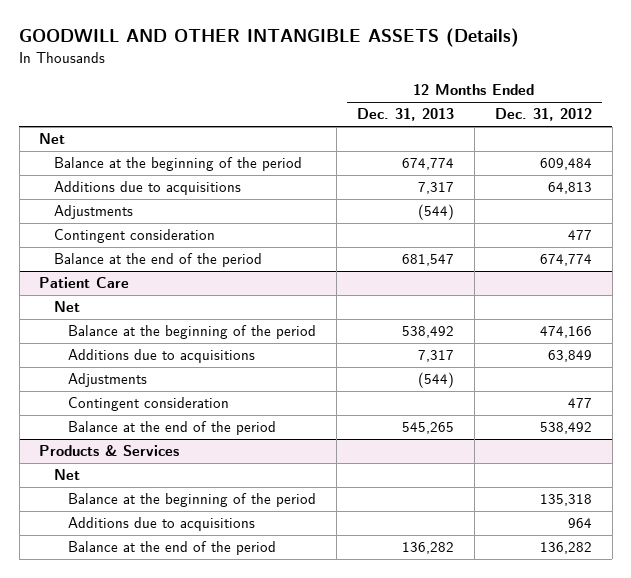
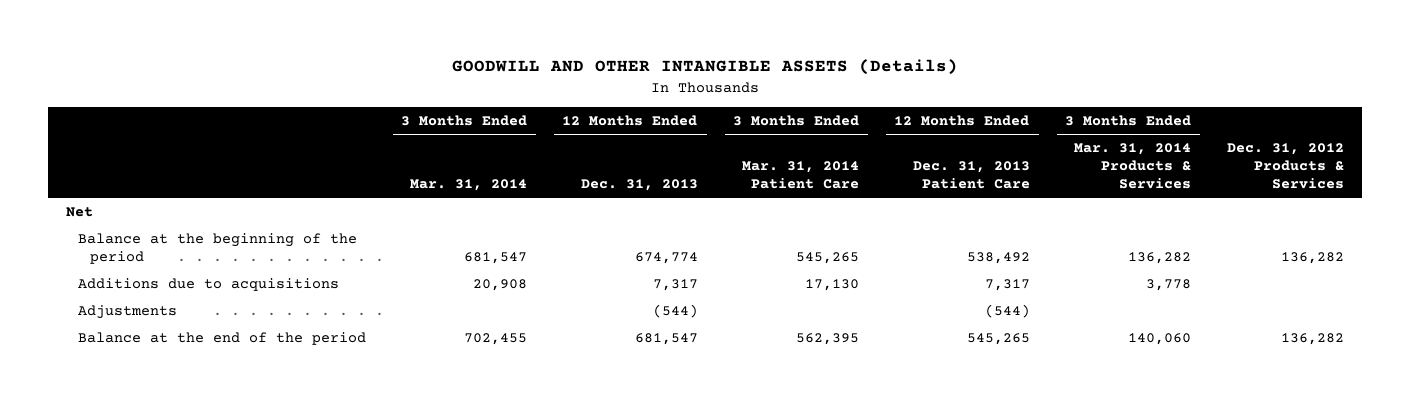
- | 12 Months Ended Dec. 31, 2013 | 12 Months Ended Dec. 31, 2012
+ | 3 Months Ended Mar. 31, 2014 | 12 Months Ended Dec. 31, 2013 | 3 Months Ended Mar. 31, 2014 Patient Care | 12 Months Ended Dec. 31, 2013 Patient Care | 3 Months Ended Mar. 31, 2014 Products & Services | Dec. 31, 2012 Products & Services
- Contingent consideration | | 477
- Patient Care
- Net
- Balance at the beginning of the period | 538,492 | 474,166
- Additions due to acquisitions | 7,317 | 63,849
- Adjustments | (544) |
- Contingent consideration | | 477
- Balance at the end of the period | 545,265 | 538,492
- Products & Services
- Net
- Balance at the beginning of the period | | 135,318
- Additions due to acquisitions | | 964
- Balance at the end of the period | 136,282 | 136,282

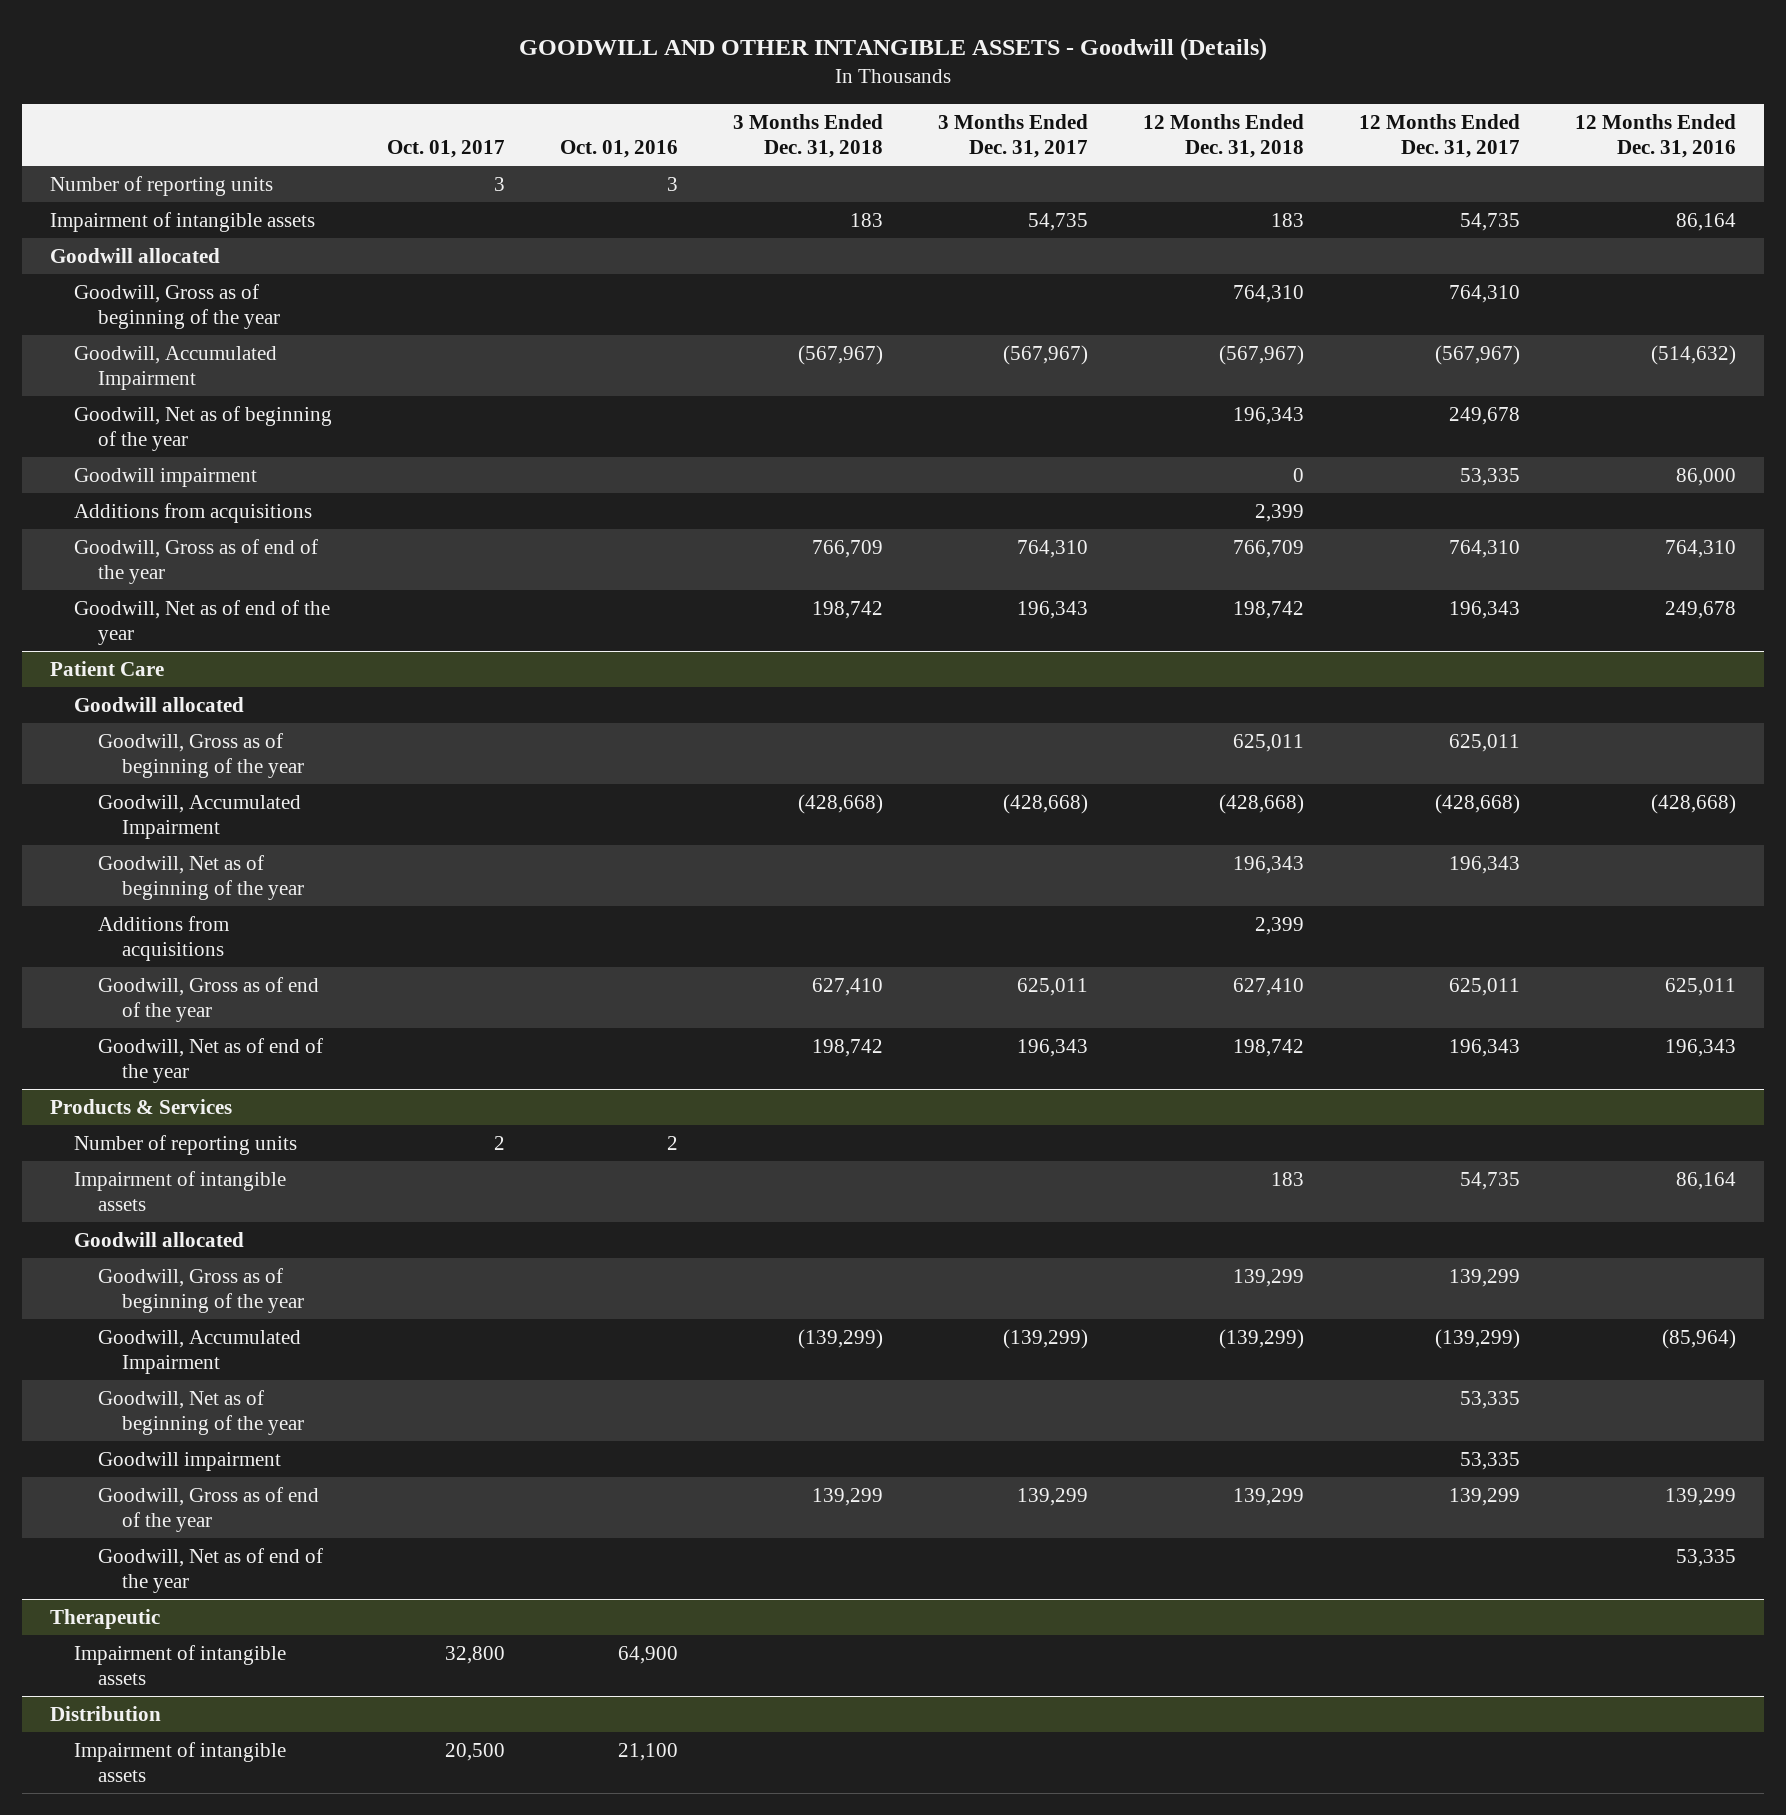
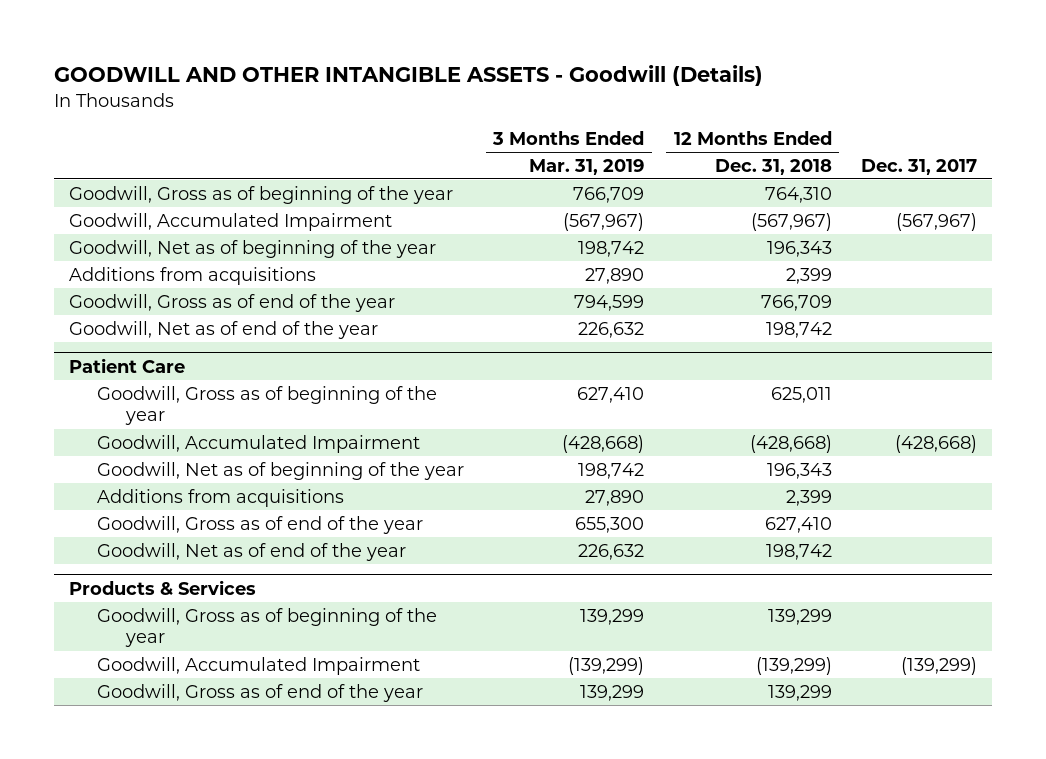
- | Oct. 01, 2017 | Oct. 01, 2016 | 3 Months Ended Dec. 31, 2018 | 3 Months Ended Dec. 31, 2017 | 12 Months Ended Dec. 31, 2018 | 12 Months Ended Dec. 31, 2017 | 12 Months Ended Dec. 31, 2016
+ | 3 Months Ended Mar. 31, 2019 | 12 Months Ended Dec. 31, 2018 | Dec. 31, 2017
- Number of reporting units | 3 | 3 | | | | |
- Impairment of intangible assets | | | 183 | 54,735 | 183 | 54,735 | 86,164
- Goodwill allocated
- Goodwill impairment | | | | | 0 | 53,335 | 86,000
@ Patient Care
- Goodwill allocated
@ Products & Services
- Number of reporting units | 2 | 2 | | | | |
- Impairment of intangible assets | | | | | 183 | 54,735 | 86,164
- Goodwill allocated
- Goodwill, Net as of beginning of the year | | | | | | 53,335 |
- Goodwill impairment | | | | | | 53,335 |
- Goodwill, Net as of end of the year | | | | | | | 53,335
- Therapeutic
- Impairment of intangible assets | 32,800 | 64,900 | | | | |
- Distribution
- Impairment of intangible assets | 20,500 | 21,100 | | | | |

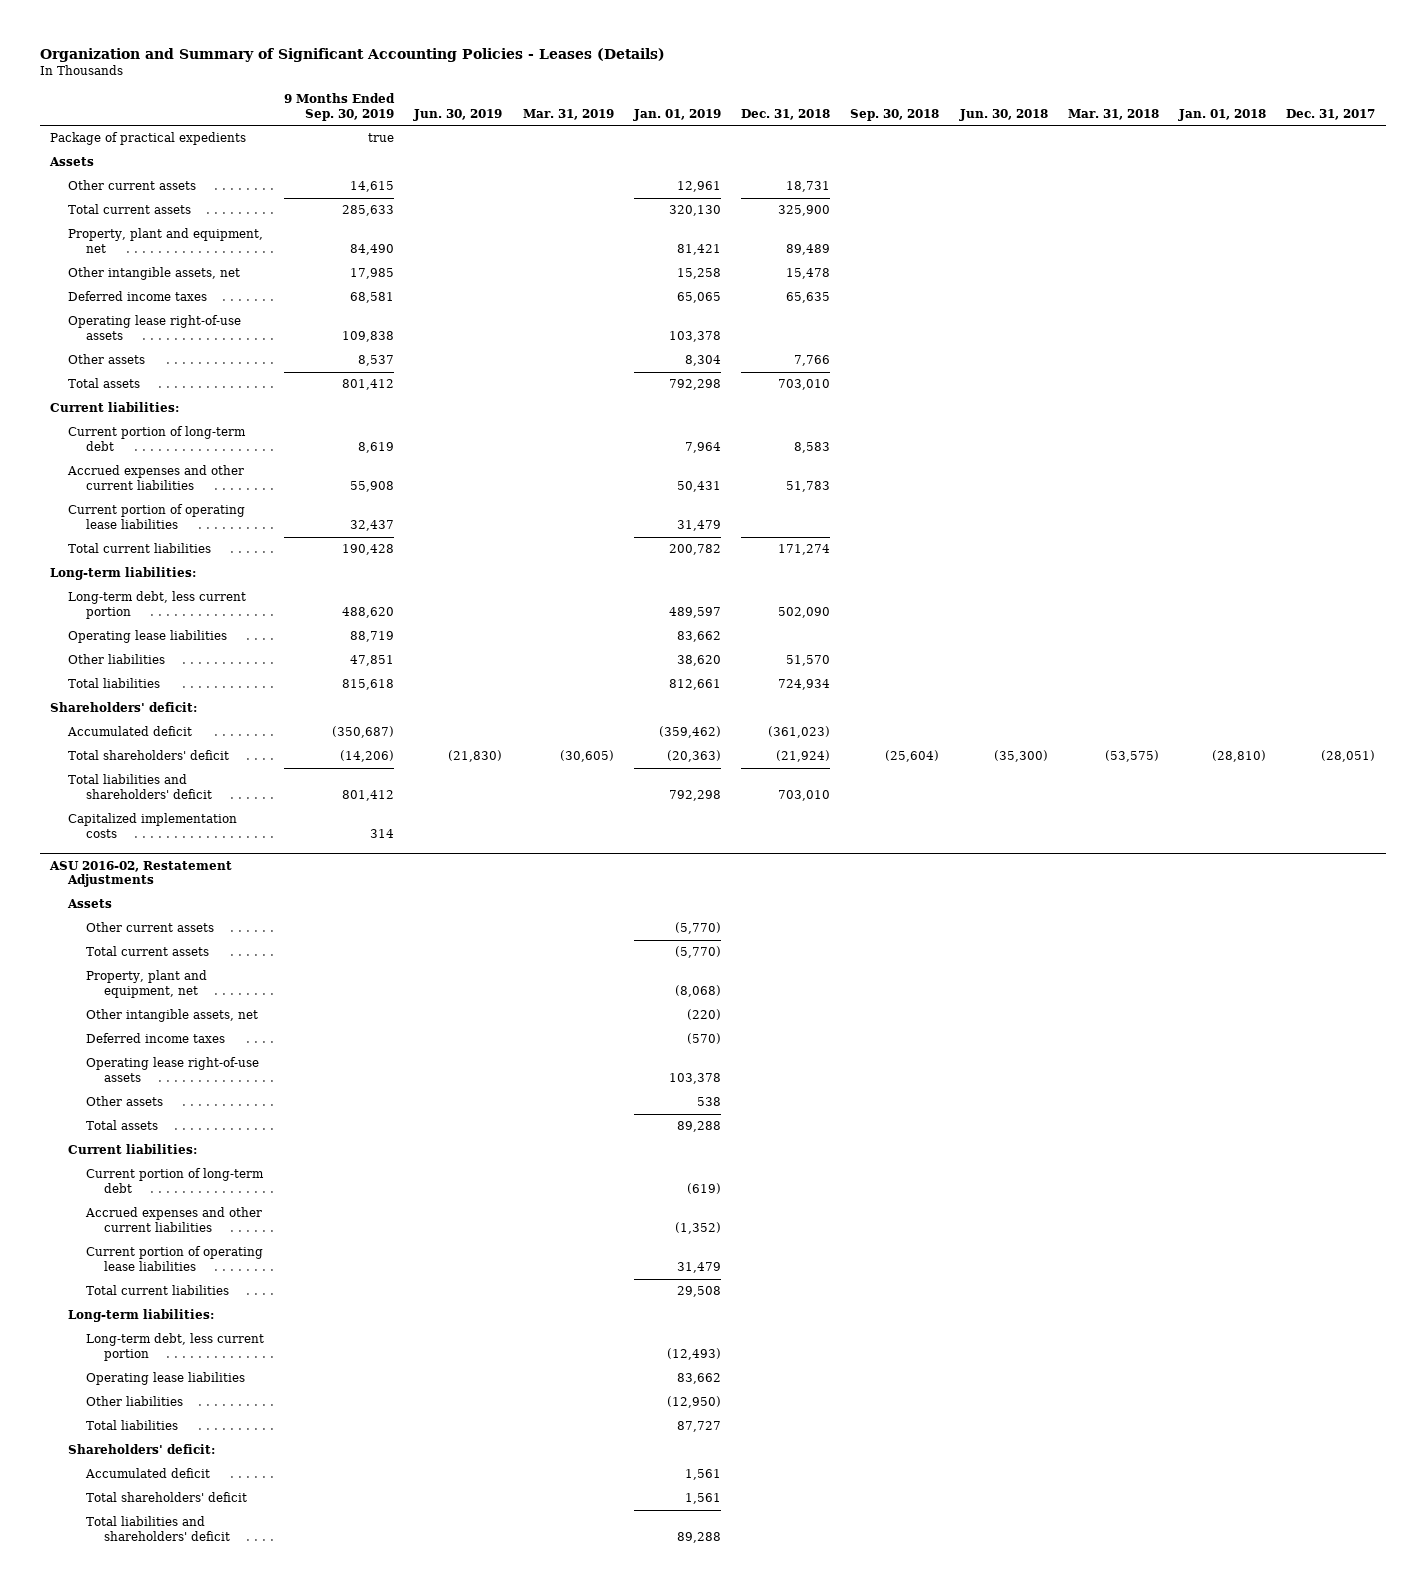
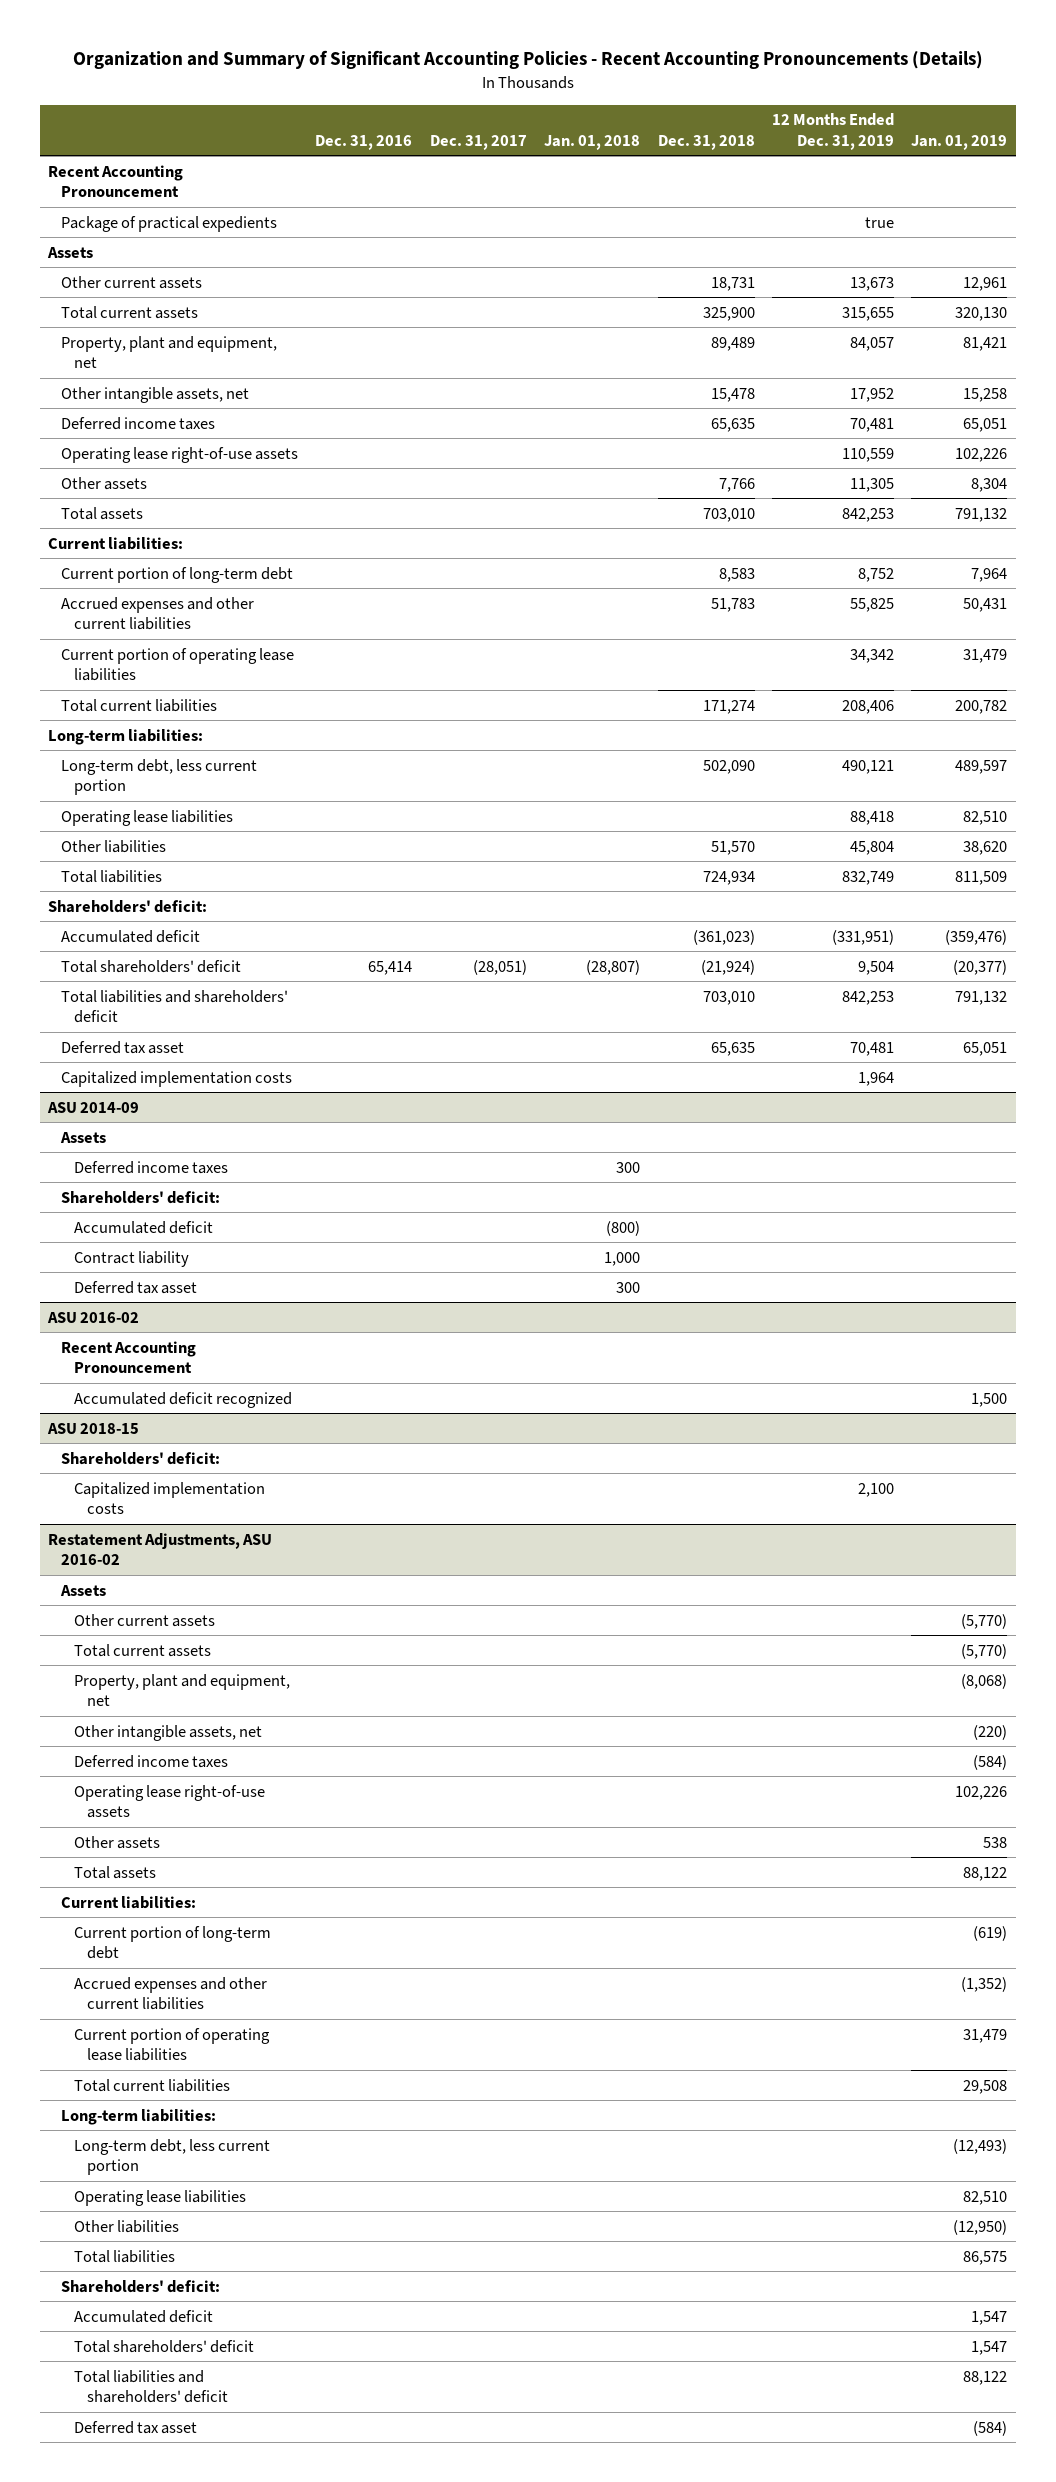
- Organization and Summary of Significant Accounting Policies - Leases (Details)
+ Organization and Summary of Significant Accounting Policies - Recent Accounting Pronouncements (Details)
- | 9 Months Ended Sep. 30, 2019 | Jun. 30, 2019 | Mar. 31, 2019 | Jan. 01, 2019 | Dec. 31, 2018 | Sep. 30, 2018 | Jun. 30, 2018 | Mar. 31, 2018 | Jan. 01, 2018 | Dec. 31, 2017
+ | Dec. 31, 2016 | Dec. 31, 2017 | Jan. 01, 2018 | Dec. 31, 2018 | 12 Months Ended Dec. 31, 2019 | Jan. 01, 2019
+ Recent Accounting Pronouncement
- Deferred income taxes | 68,581 | | | 65,065 | 65,635 | | | | |
- Operating lease right-of-use assets | 109,838 | | | 103,378 | | | | | |
+ Deferred income taxes | | | | 65,635 | 70,481 | 65,051
+ Operating lease right-of-use assets | | | | | 110,559 | 102,226
- Total assets | 801,412 | | | 792,298 | 703,010 | | | | |
+ Total assets | | | | 703,010 | 842,253 | 791,132
- Operating lease liabilities | 88,719 | | | 83,662 | | | | | |
+ Operating lease liabilities | | | | | 88,418 | 82,510
- Total liabilities | 815,618 | | | 812,661 | 724,934 | | | | |
+ Total liabilities | | | | 724,934 | 832,749 | 811,509
- Accumulated deficit | (350,687) | | | (359,462) | (361,023) | | | | |
- Total shareholders' deficit | (14,206) | (21,830) | (30,605) | (20,363) | (21,924) | (25,604) | (35,300) | (53,575) | (28,810) | (28,051)
- Total liabilities and shareholders' deficit | 801,412 | | | 792,298 | 703,010 | | | | |
+ Accumulated deficit | | | | (361,023) | (331,951) | (359,476)
+ Total shareholders' deficit | 65,414 | (28,051) | (28,807) | (21,924) | 9,504 | (20,377)
+ Total liabilities and shareholders' deficit | | | | 703,010 | 842,253 | 791,132
+ Deferred tax asset | | | | 65,635 | 70,481 | 65,051
- ASU 2016-02, Restatement Adjustments
+ ASU 2014-09
+ Deferred income taxes | | | 300 | | |
+ Shareholders' deficit:
+ Accumulated deficit | | | (800) | | |
+ Contract liability | | | 1,000 | | |
+ Deferred tax asset | | | 300 | | |
+ ASU 2016-02
+ Recent Accounting Pronouncement
+ Accumulated deficit recognized | | | | | | 1,500
+ ASU 2018-15
+ Shareholders' deficit:
+ Capitalized implementation costs | | | | | 2,100 |
+ Restatement Adjustments, ASU 2016-02
+ Assets
- Deferred income taxes | | | | (570) | | | | | |
- Operating lease right-of-use assets | | | | 103,378 | | | | | |
+ Deferred income taxes | | | | | | (584)
+ Operating lease right-of-use assets | | | | | | 102,226
- Total assets | | | | 89,288 | | | | | |
+ Total assets | | | | | | 88,122
- Operating lease liabilities | | | | 83,662 | | | | | |
+ Operating lease liabilities | | | | | | 82,510
- Total liabilities | | | | 87,727 | | | | | |
+ Total liabilities | | | | | | 86,575
- Accumulated deficit | | | | 1,561 | | | | | |
- Total shareholders' deficit | | | | 1,561 | | | | | |
- Total liabilities and shareholders' deficit | | | | 89,288 | | | | | |
+ Accumulated deficit | | | | | | 1,547
+ Total shareholders' deficit | | | | | | 1,547
+ Total liabilities and shareholders' deficit | | | | | | 88,122
+ Deferred tax asset | | | | | | (584)

